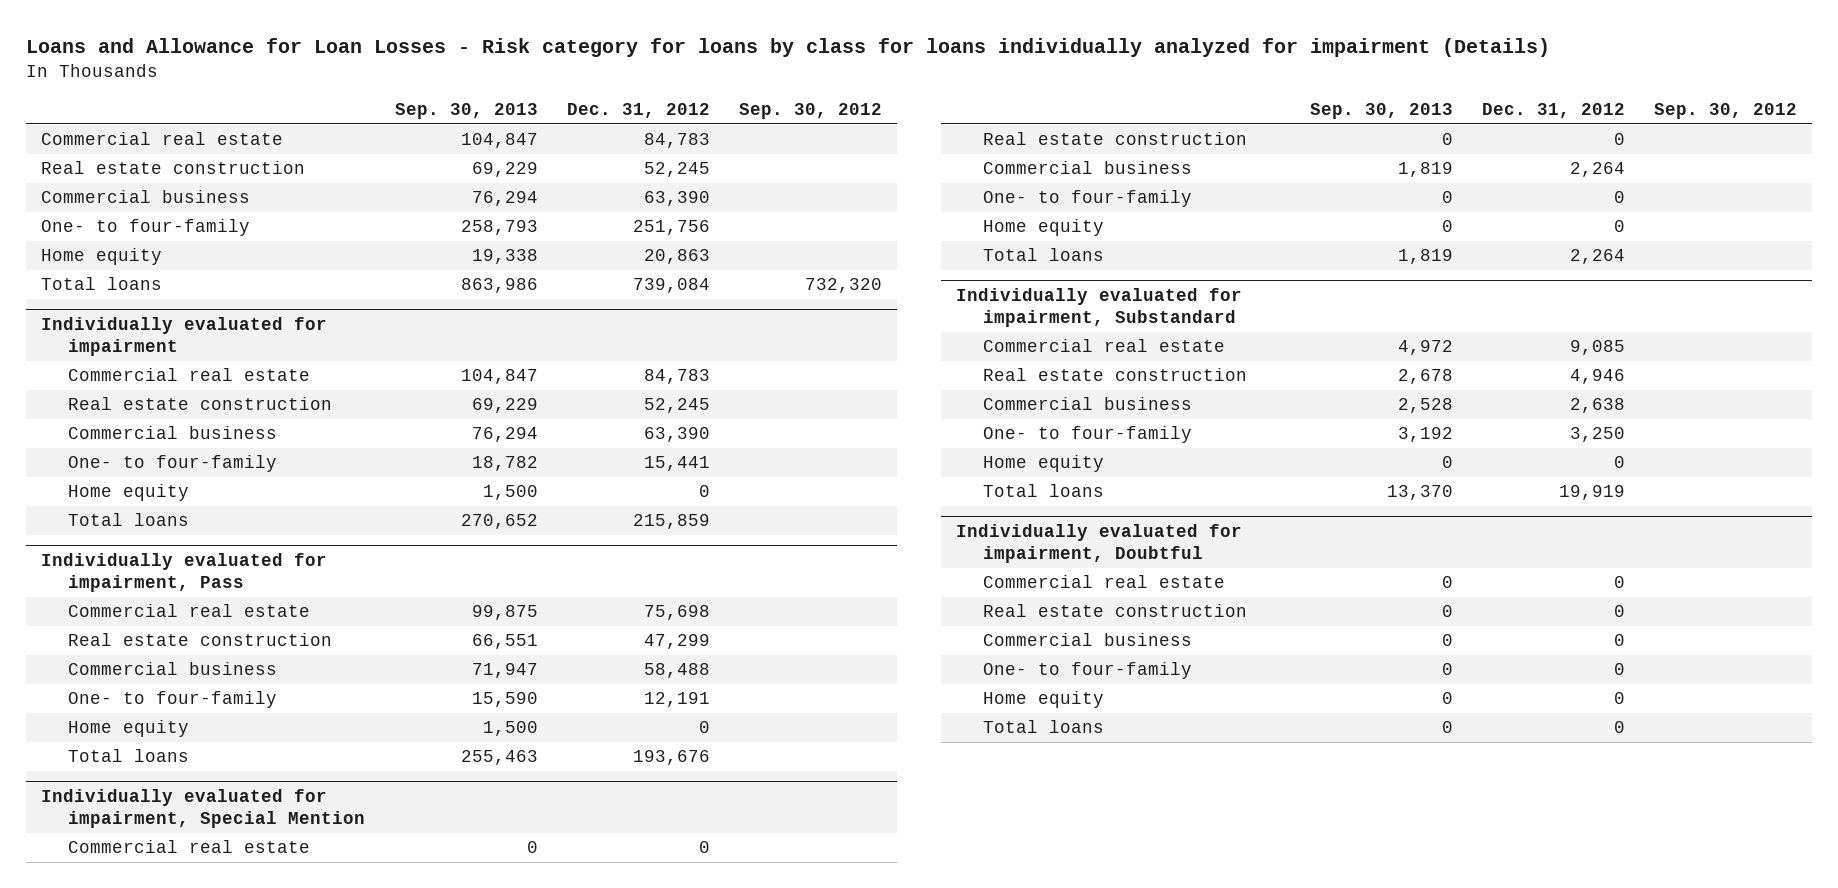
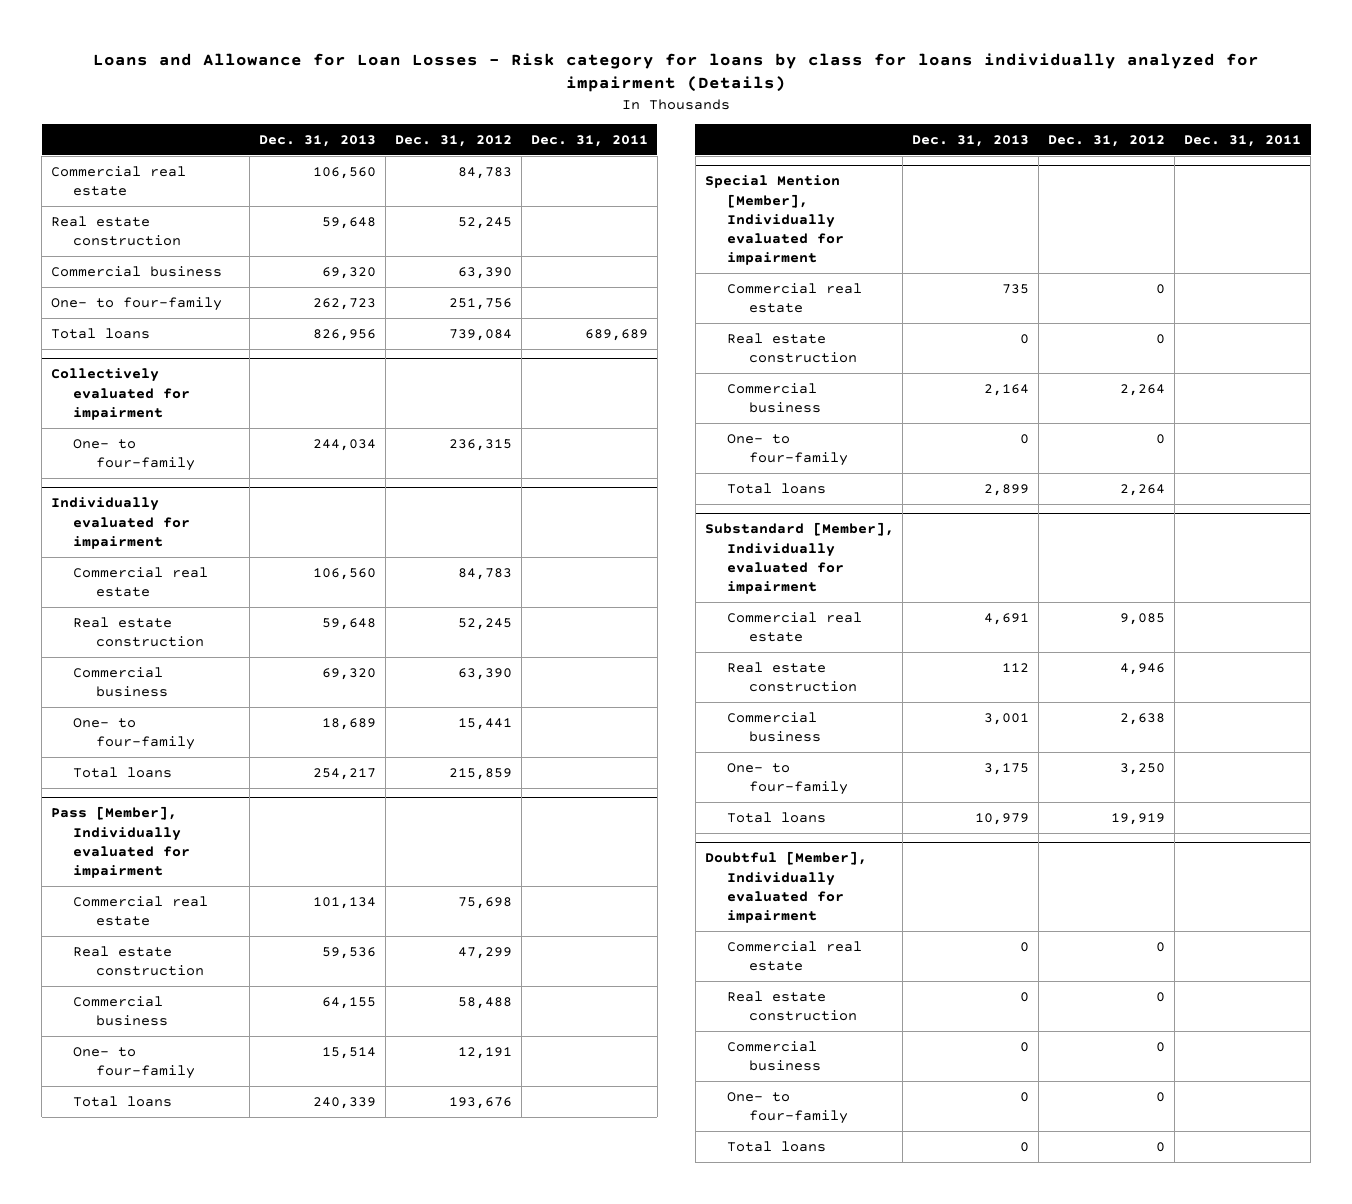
- | Sep. 30, 2013 | Dec. 31, 2012 | Sep. 30, 2012
+ | Dec. 31, 2013 | Dec. 31, 2012 | Dec. 31, 2011
- Home equity | 19,338 | 20,863 |
+ Collectively evaluated for impairment
+ One- to four-family | 244,034 | 236,315 |
@ Individually evaluated for impairment
- Home equity | 1,500 | 0 |
- Individually evaluated for impairment, Pass
+ Pass [Member], Individually evaluated for impairment
- Home equity | 1,500 | 0 |
- Individually evaluated for impairment, Special Mention
+ Special Mention [Member], Individually evaluated for impairment
- Home equity | 0 | 0 |
- Individually evaluated for impairment, Substandard
+ Substandard [Member], Individually evaluated for impairment
- Home equity | 0 | 0 |
- Individually evaluated for impairment, Doubtful
+ Doubtful [Member], Individually evaluated for impairment
- Home equity | 0 | 0 |

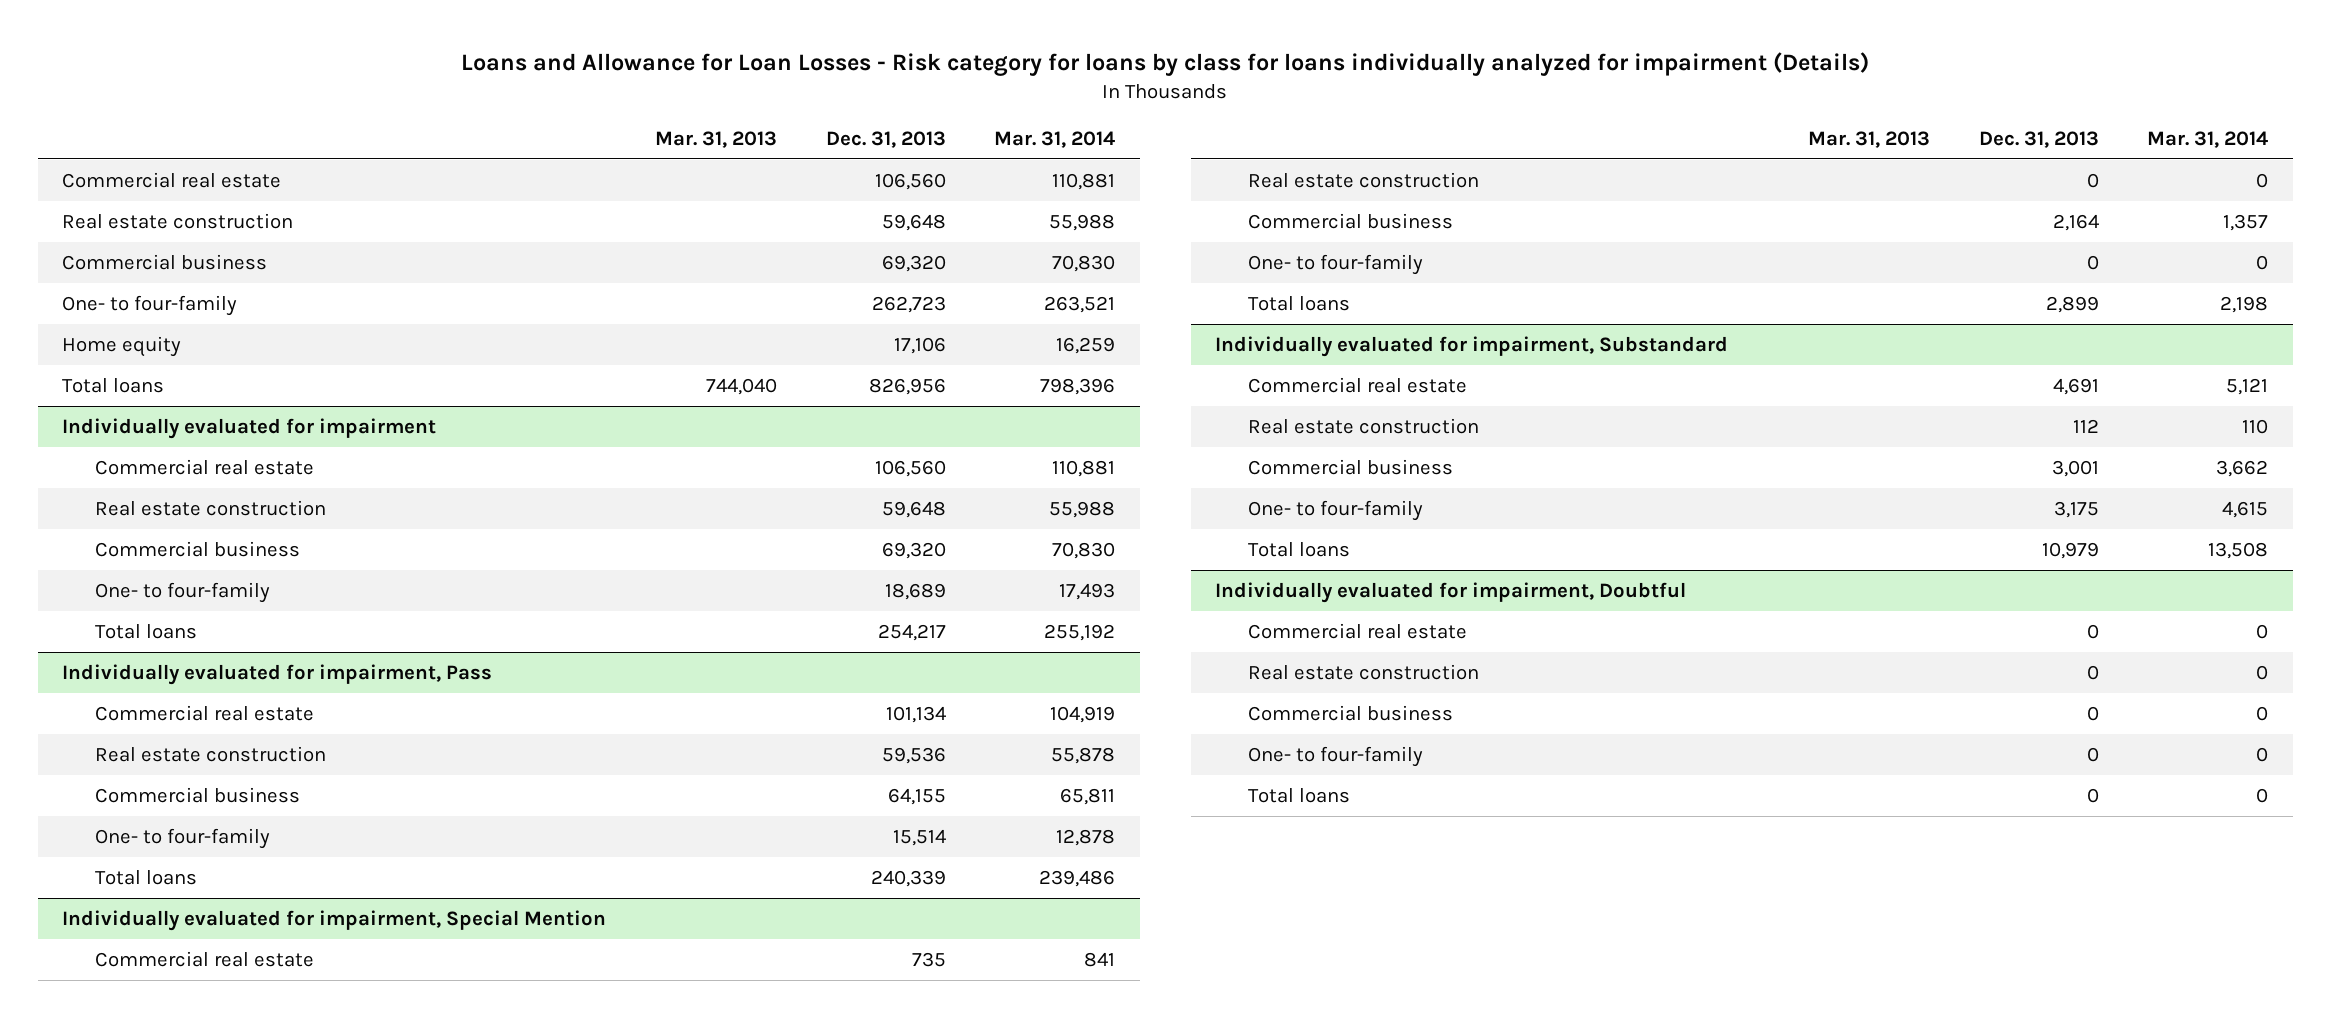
- | Dec. 31, 2013 | Dec. 31, 2012 | Dec. 31, 2011
+ | Mar. 31, 2013 | Dec. 31, 2013 | Mar. 31, 2014
+ Home equity | | 17,106 | 16,259
- Collectively evaluated for impairment
- One- to four-family | 244,034 | 236,315 |
- Pass [Member], Individually evaluated for impairment
+ Individually evaluated for impairment, Pass
- Special Mention [Member], Individually evaluated for impairment
+ Individually evaluated for impairment, Special Mention
- Substandard [Member], Individually evaluated for impairment
+ Individually evaluated for impairment, Substandard
- Doubtful [Member], Individually evaluated for impairment
+ Individually evaluated for impairment, Doubtful

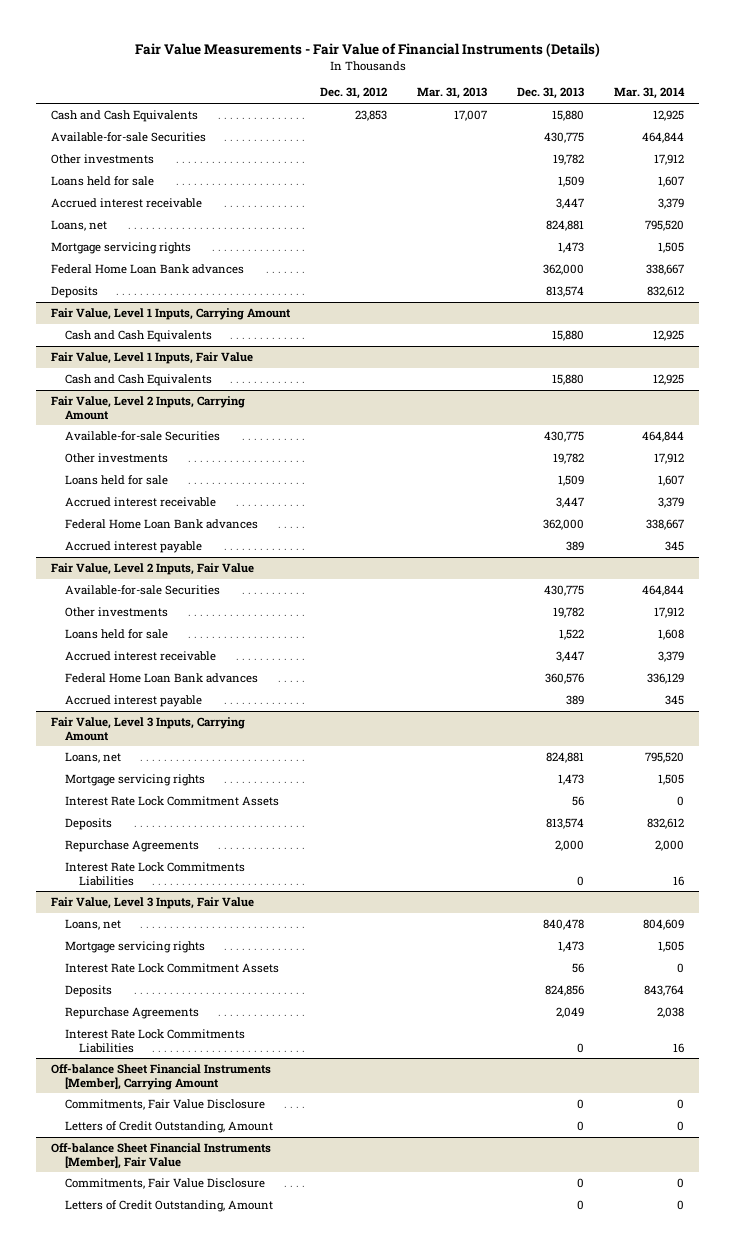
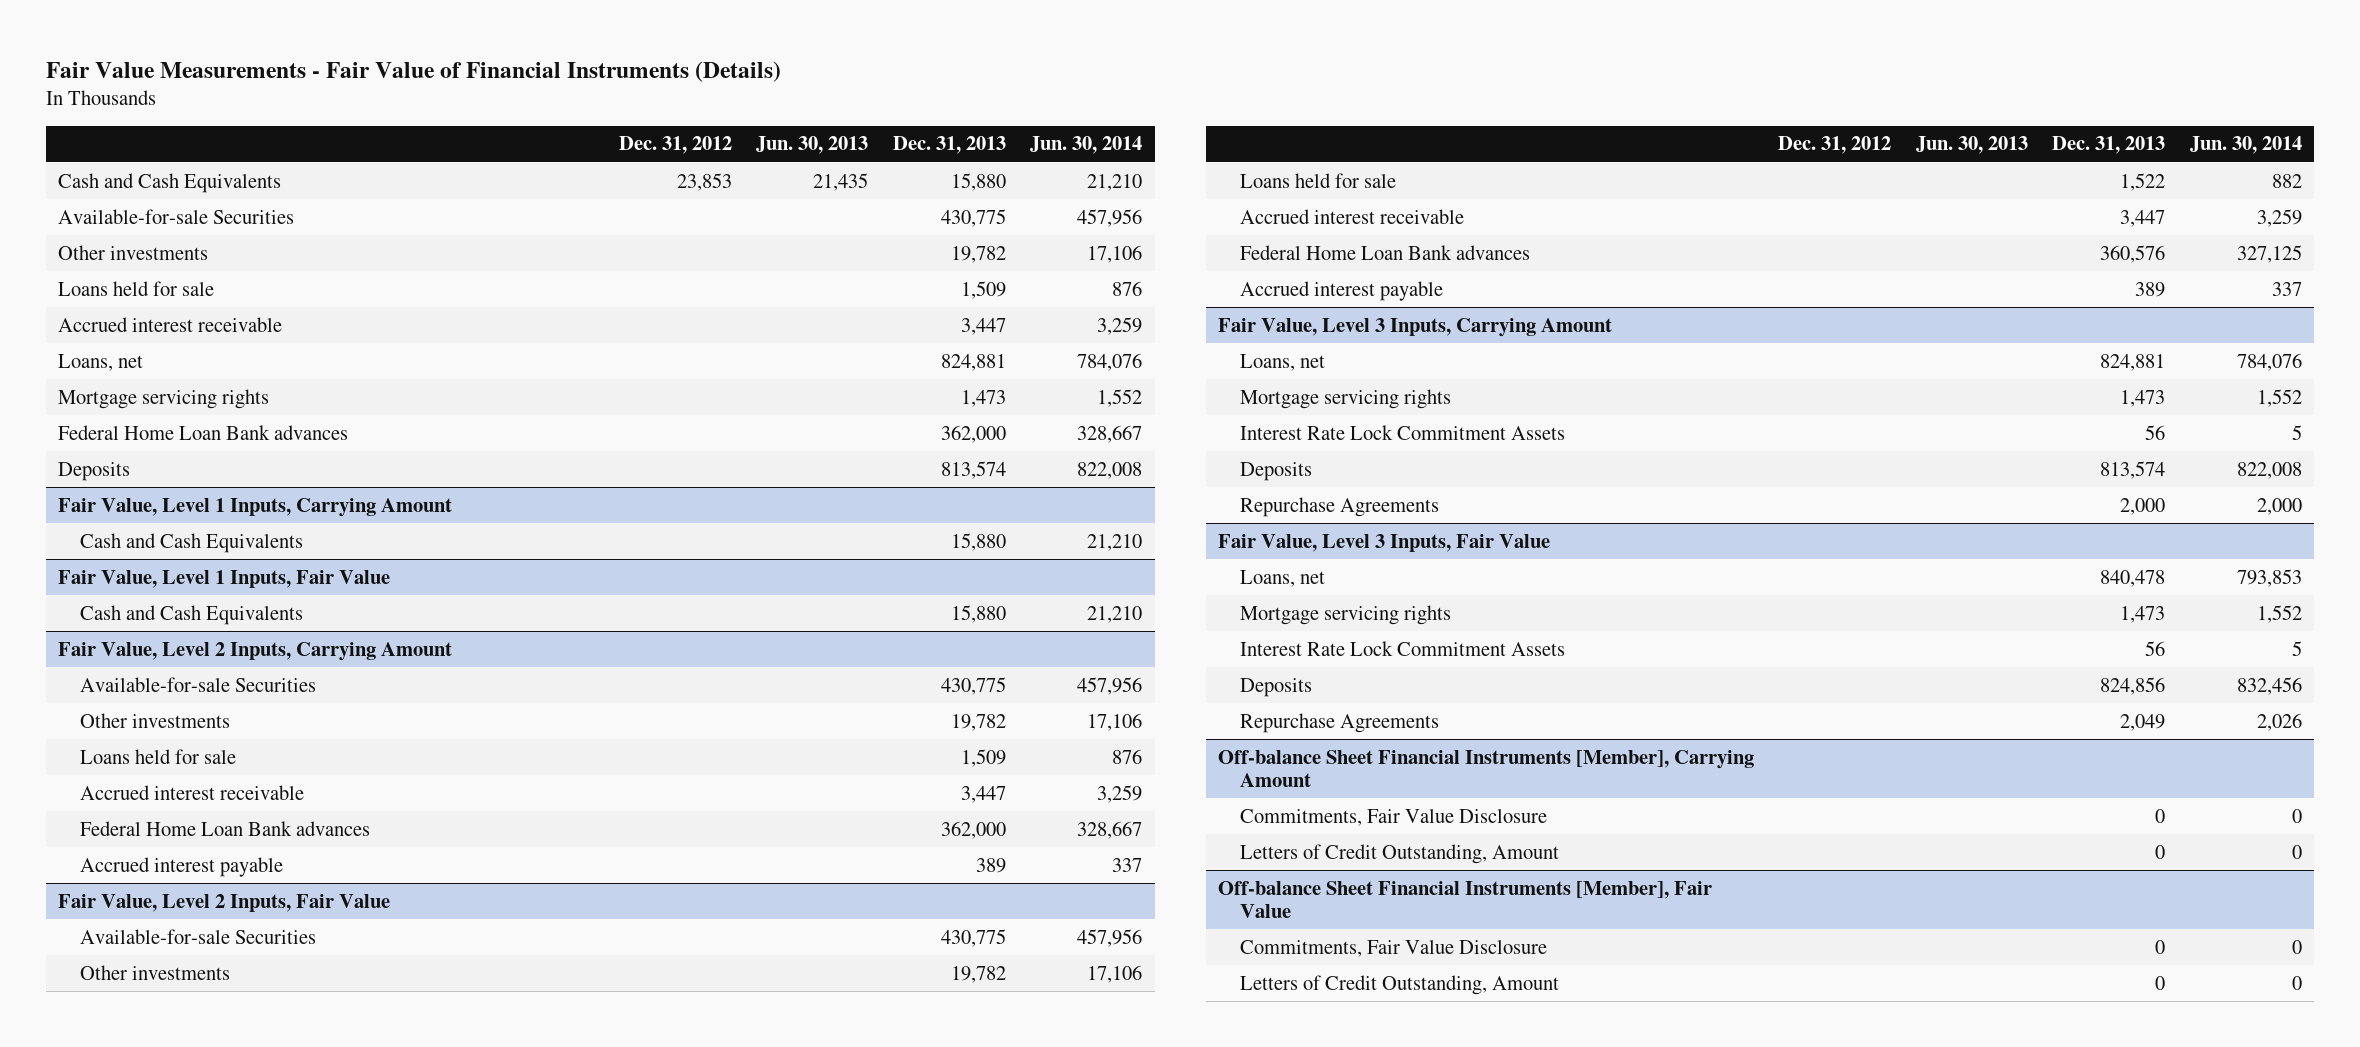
- | Dec. 31, 2012 | Mar. 31, 2013 | Dec. 31, 2013 | Mar. 31, 2014
+ | Dec. 31, 2012 | Jun. 30, 2013 | Dec. 31, 2013 | Jun. 30, 2014
@ Fair Value, Level 3 Inputs, Carrying Amount
- Interest Rate Lock Commitments Liabilities | | | 0 | 16
@ Fair Value, Level 3 Inputs, Fair Value
- Interest Rate Lock Commitments Liabilities | | | 0 | 16

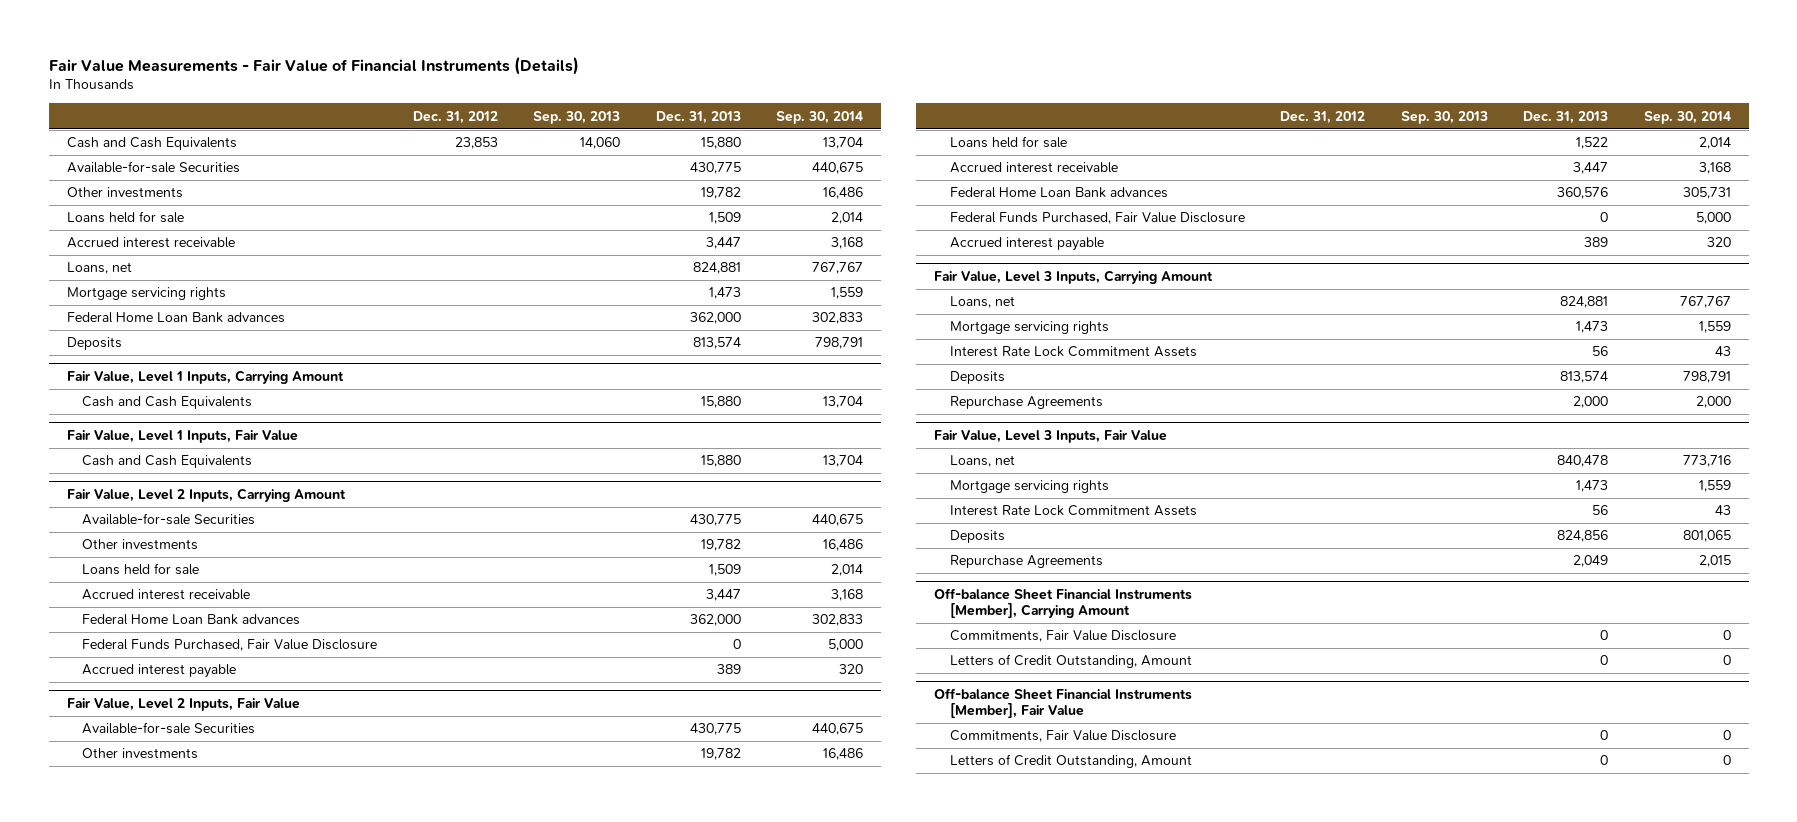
- | Dec. 31, 2012 | Jun. 30, 2013 | Dec. 31, 2013 | Jun. 30, 2014
+ | Dec. 31, 2012 | Sep. 30, 2013 | Dec. 31, 2013 | Sep. 30, 2014
@ Fair Value, Level 2 Inputs, Carrying Amount
+ Federal Funds Purchased, Fair Value Disclosure | | | 0 | 5,000
@ Fair Value, Level 2 Inputs, Fair Value
+ Federal Funds Purchased, Fair Value Disclosure | | | 0 | 5,000

